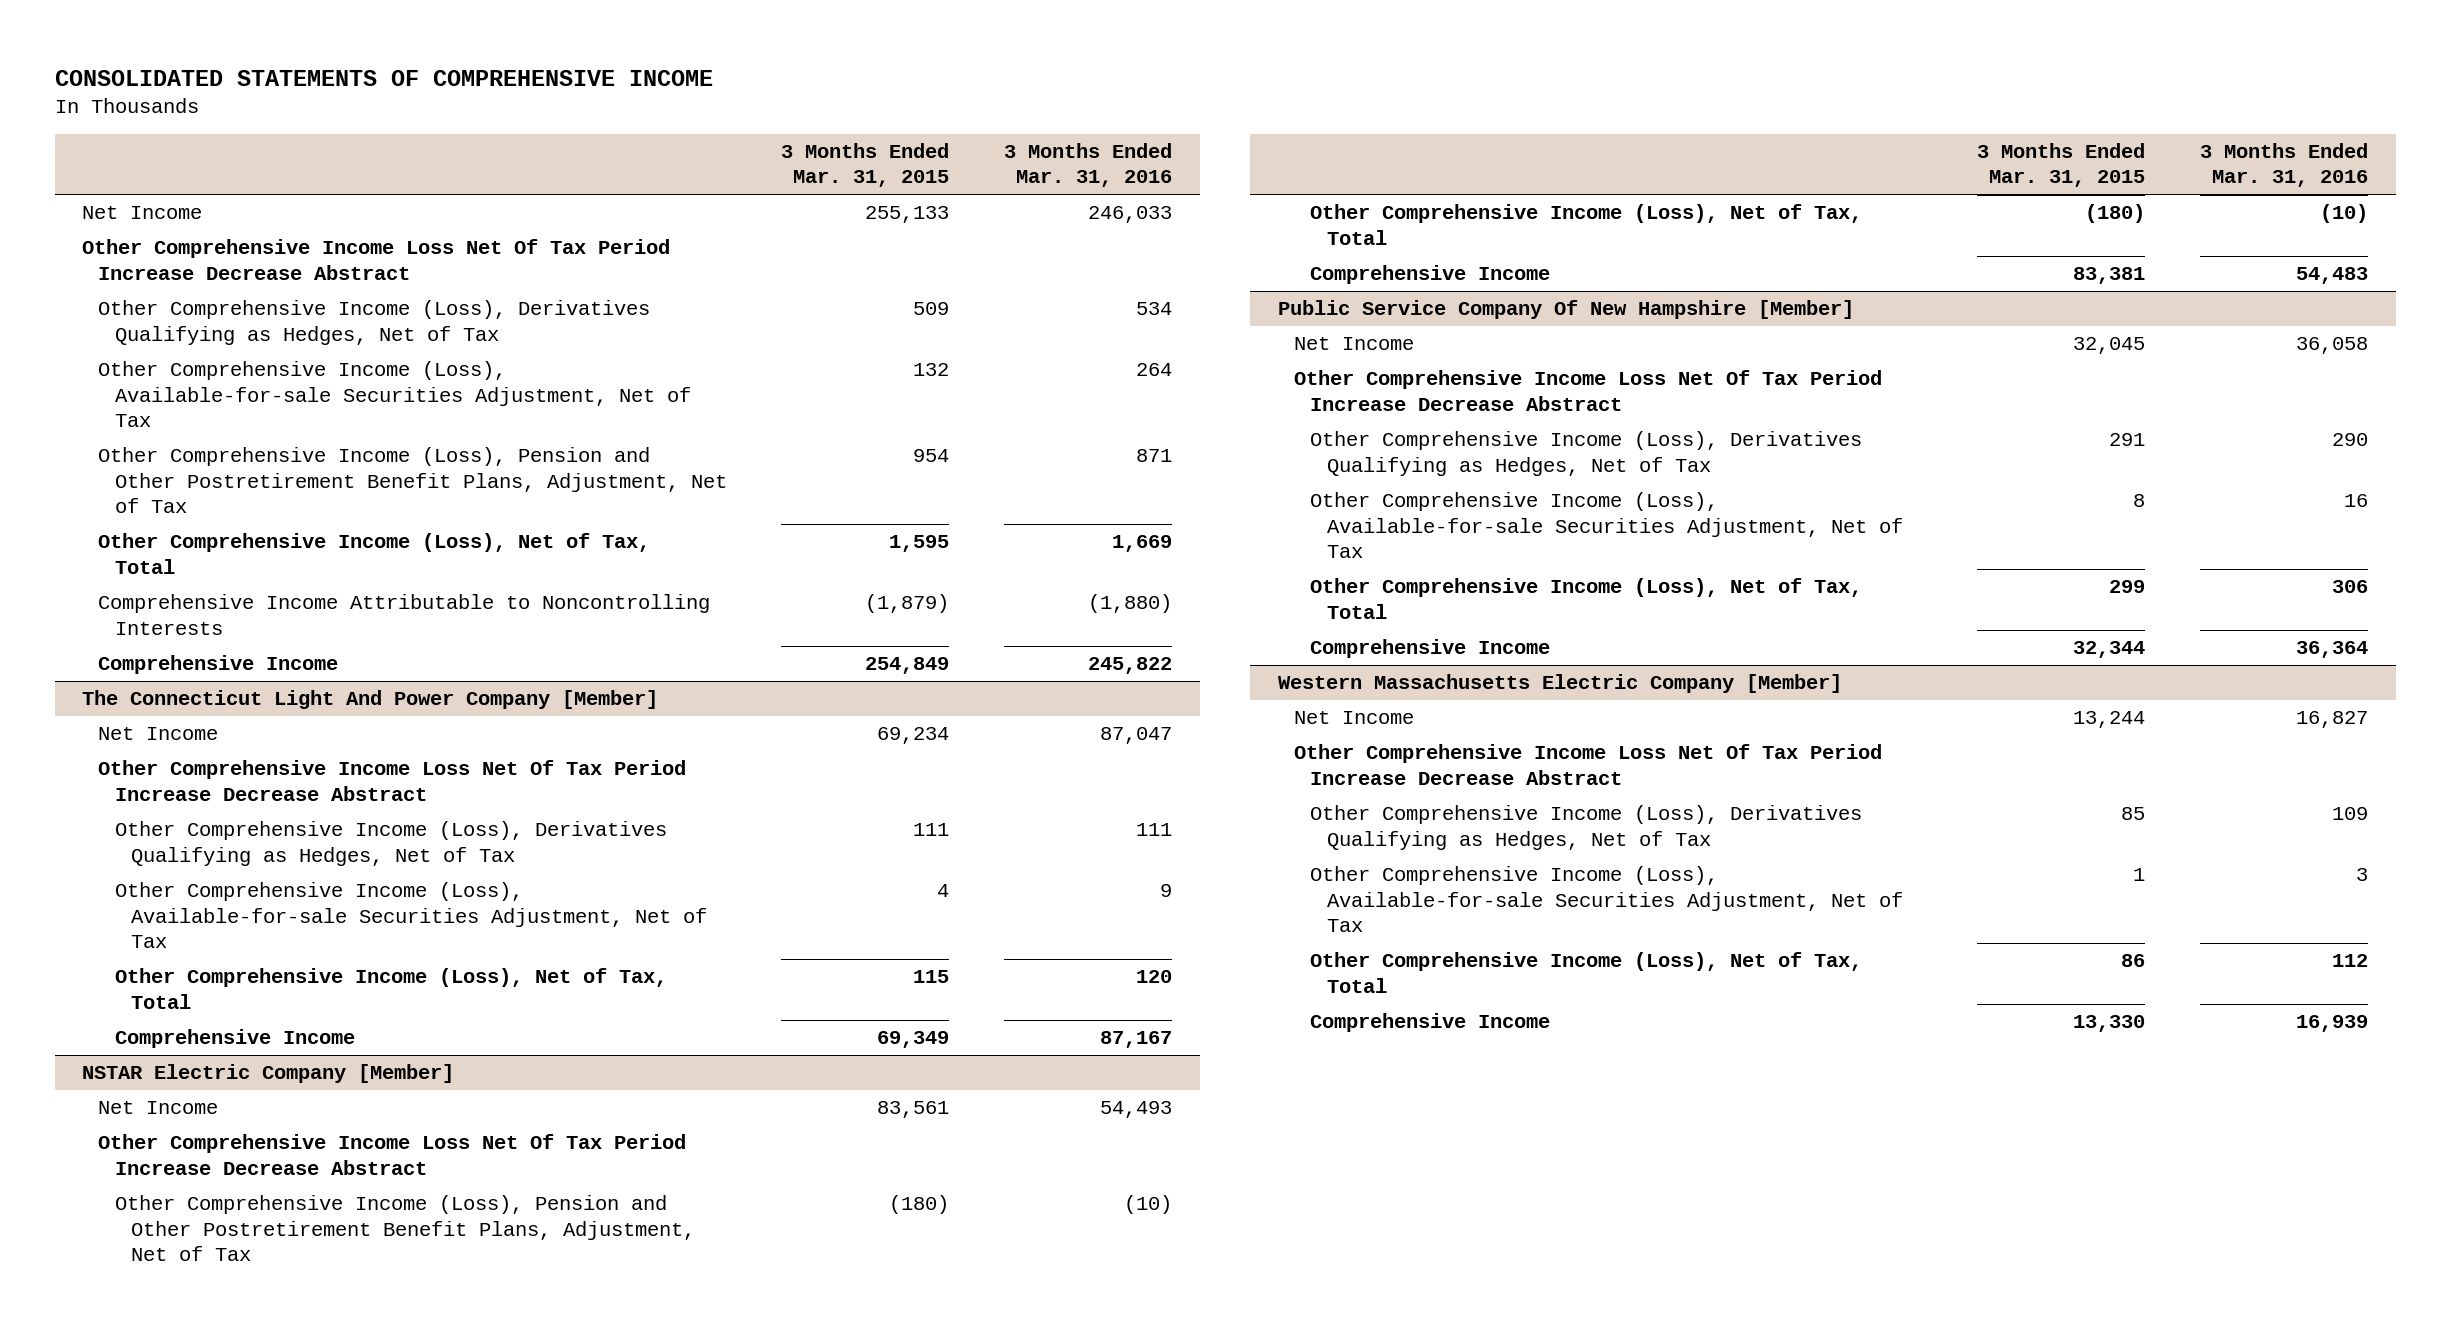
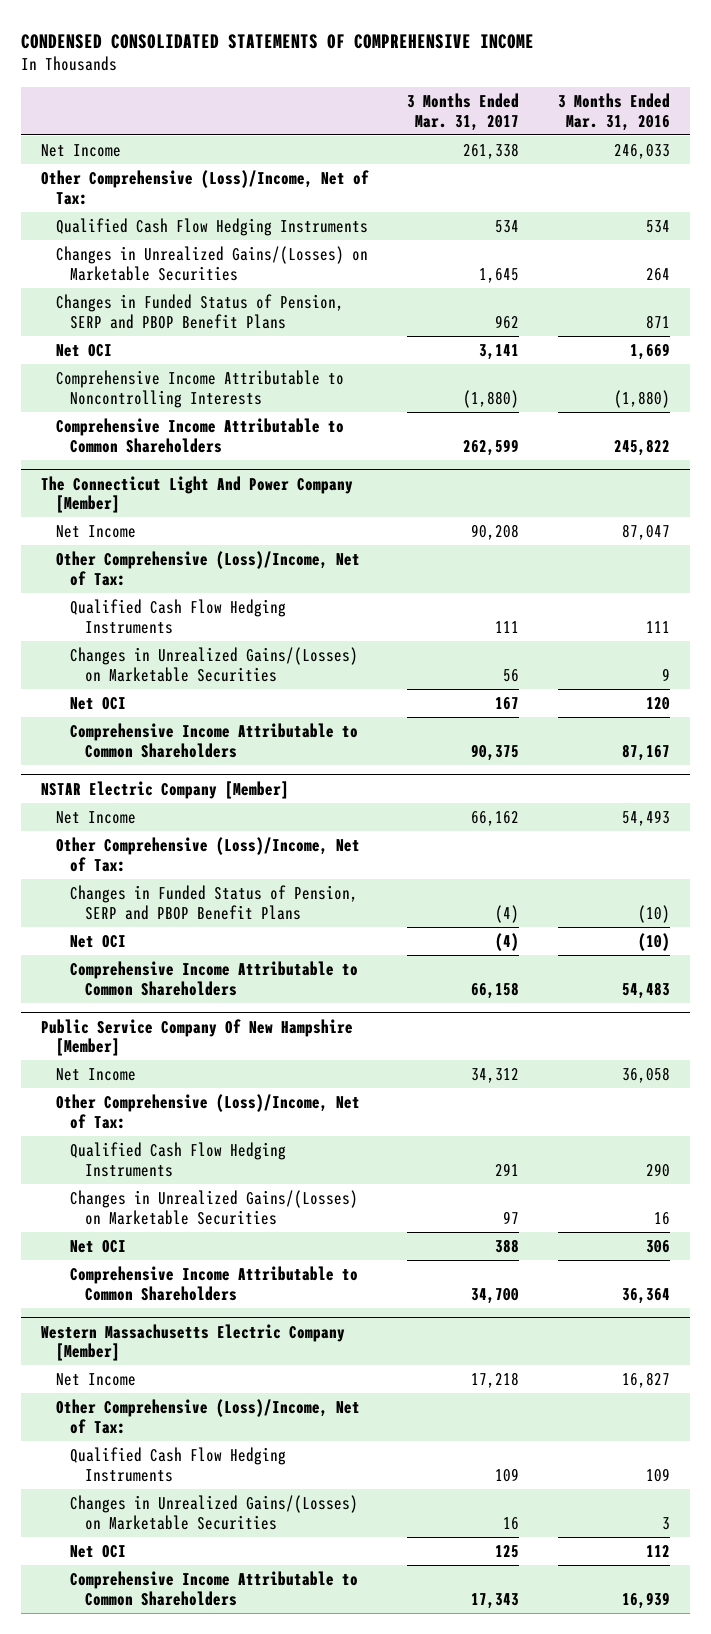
- CONSOLIDATED STATEMENTS OF COMPREHENSIVE INCOME
+ CONDENSED CONSOLIDATED STATEMENTS OF COMPREHENSIVE INCOME
- | 3 Months Ended Mar. 31, 2015 | 3 Months Ended Mar. 31, 2016
+ | 3 Months Ended Mar. 31, 2017 | 3 Months Ended Mar. 31, 2016
- Other Comprehensive Income Loss Net Of Tax Period Increase Decrease Abstract
- Other Comprehensive Income (Loss), Derivatives Qualifying as Hedges, Net of Tax | 509 | 534
- Other Comprehensive Income (Loss), Available-for-sale Securities Adjustment, Net of Tax | 132 | 264
- Other Comprehensive Income (Loss), Pension and Other Postretirement Benefit Plans, Adjustment, Net of Tax | 954 | 871
- Other Comprehensive Income (Loss), Net of Tax, Total | 1,595 | 1,669
+ Other Comprehensive (Loss)/Income, Net of Tax:
+ Qualified Cash Flow Hedging Instruments | 534 | 534
+ Changes in Unrealized Gains/(Losses) on Marketable Securities | 1,645 | 264
+ Changes in Funded Status of Pension, SERP and PBOP Benefit Plans | 962 | 871
+ Net OCI | 3,141 | 1,669
- Comprehensive Income | 254,849 | 245,822
+ Comprehensive Income Attributable to Common Shareholders | 262,599 | 245,822
@ The Connecticut Light And Power Company [Member]
- Other Comprehensive Income Loss Net Of Tax Period Increase Decrease Abstract
- Other Comprehensive Income (Loss), Derivatives Qualifying as Hedges, Net of Tax | 111 | 111
- Other Comprehensive Income (Loss), Available-for-sale Securities Adjustment, Net of Tax | 4 | 9
- Other Comprehensive Income (Loss), Net of Tax, Total | 115 | 120
- Comprehensive Income | 69,349 | 87,167
+ Other Comprehensive (Loss)/Income, Net of Tax:
+ Qualified Cash Flow Hedging Instruments | 111 | 111
+ Changes in Unrealized Gains/(Losses) on Marketable Securities | 56 | 9
+ Net OCI | 167 | 120
+ Comprehensive Income Attributable to Common Shareholders | 90,375 | 87,167
@ NSTAR Electric Company [Member]
- Other Comprehensive Income Loss Net Of Tax Period Increase Decrease Abstract
- Other Comprehensive Income (Loss), Pension and Other Postretirement Benefit Plans, Adjustment, Net of Tax | (180) | (10)
- Other Comprehensive Income (Loss), Net of Tax, Total | (180) | (10)
- Comprehensive Income | 83,381 | 54,483
+ Other Comprehensive (Loss)/Income, Net of Tax:
+ Changes in Funded Status of Pension, SERP and PBOP Benefit Plans | (4) | (10)
+ Net OCI | (4) | (10)
+ Comprehensive Income Attributable to Common Shareholders | 66,158 | 54,483
@ Public Service Company Of New Hampshire [Member]
- Other Comprehensive Income Loss Net Of Tax Period Increase Decrease Abstract
- Other Comprehensive Income (Loss), Derivatives Qualifying as Hedges, Net of Tax | 291 | 290
- Other Comprehensive Income (Loss), Available-for-sale Securities Adjustment, Net of Tax | 8 | 16
- Other Comprehensive Income (Loss), Net of Tax, Total | 299 | 306
- Comprehensive Income | 32,344 | 36,364
+ Other Comprehensive (Loss)/Income, Net of Tax:
+ Qualified Cash Flow Hedging Instruments | 291 | 290
+ Changes in Unrealized Gains/(Losses) on Marketable Securities | 97 | 16
+ Net OCI | 388 | 306
+ Comprehensive Income Attributable to Common Shareholders | 34,700 | 36,364
@ Western Massachusetts Electric Company [Member]
- Other Comprehensive Income Loss Net Of Tax Period Increase Decrease Abstract
- Other Comprehensive Income (Loss), Derivatives Qualifying as Hedges, Net of Tax | 85 | 109
- Other Comprehensive Income (Loss), Available-for-sale Securities Adjustment, Net of Tax | 1 | 3
- Other Comprehensive Income (Loss), Net of Tax, Total | 86 | 112
- Comprehensive Income | 13,330 | 16,939
+ Other Comprehensive (Loss)/Income, Net of Tax:
+ Qualified Cash Flow Hedging Instruments | 109 | 109
+ Changes in Unrealized Gains/(Losses) on Marketable Securities | 16 | 3
+ Net OCI | 125 | 112
+ Comprehensive Income Attributable to Common Shareholders | 17,343 | 16,939

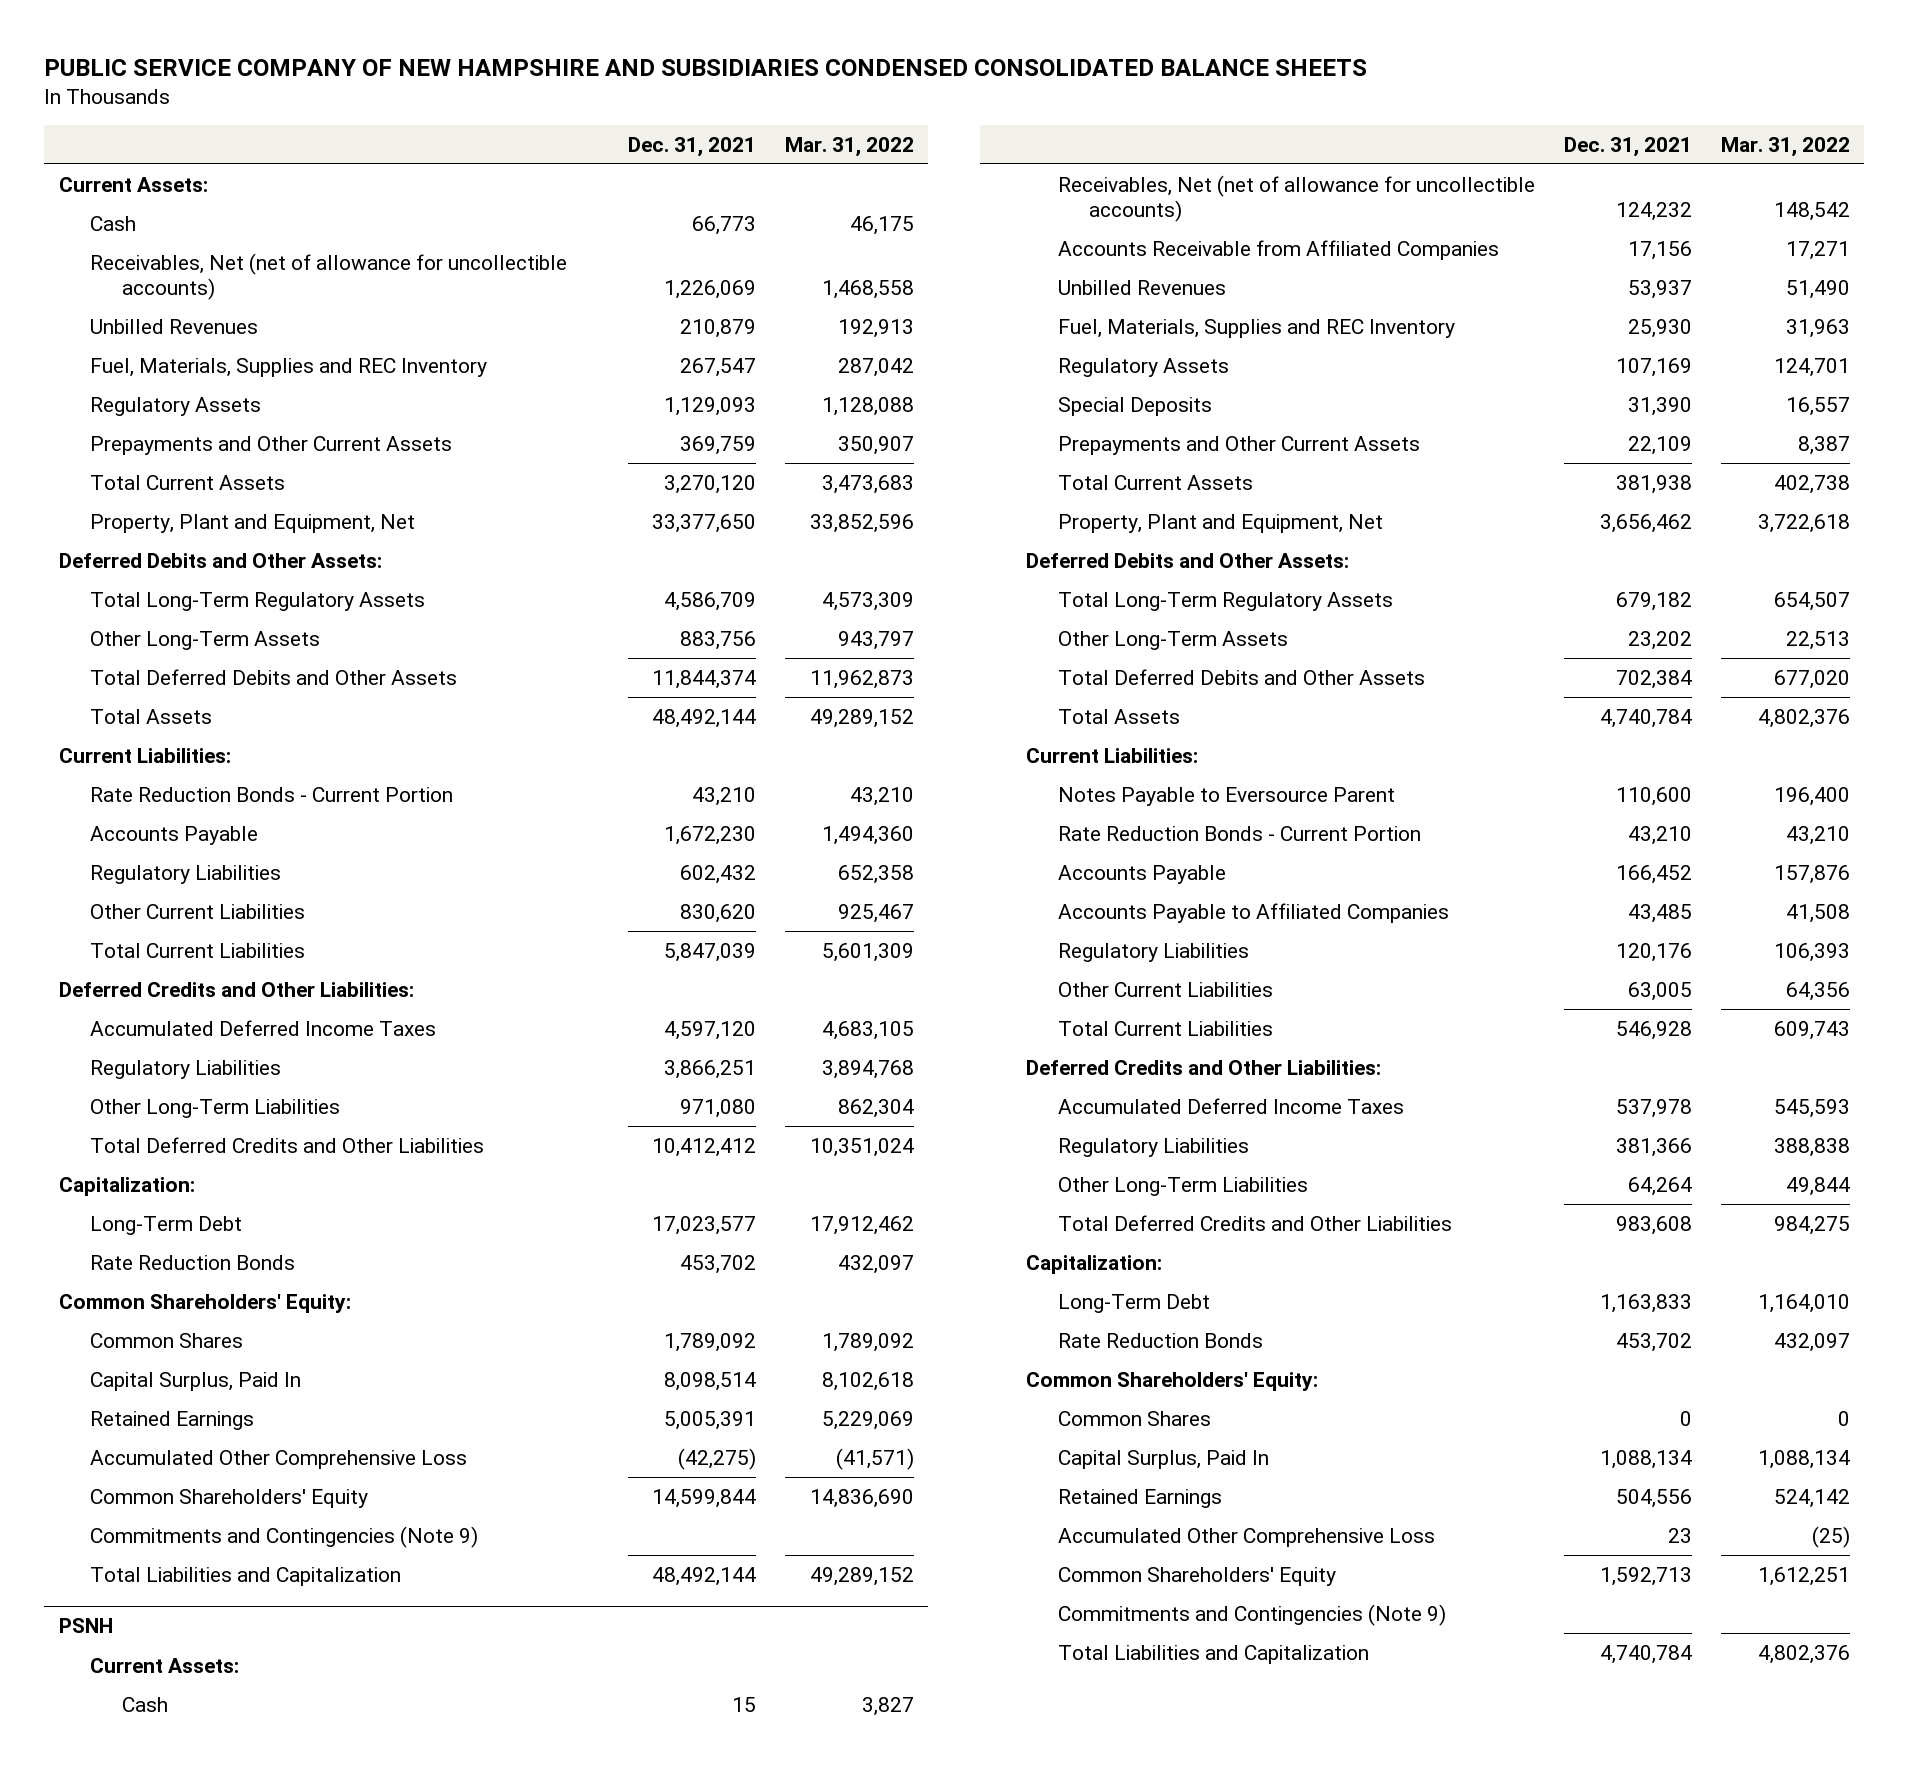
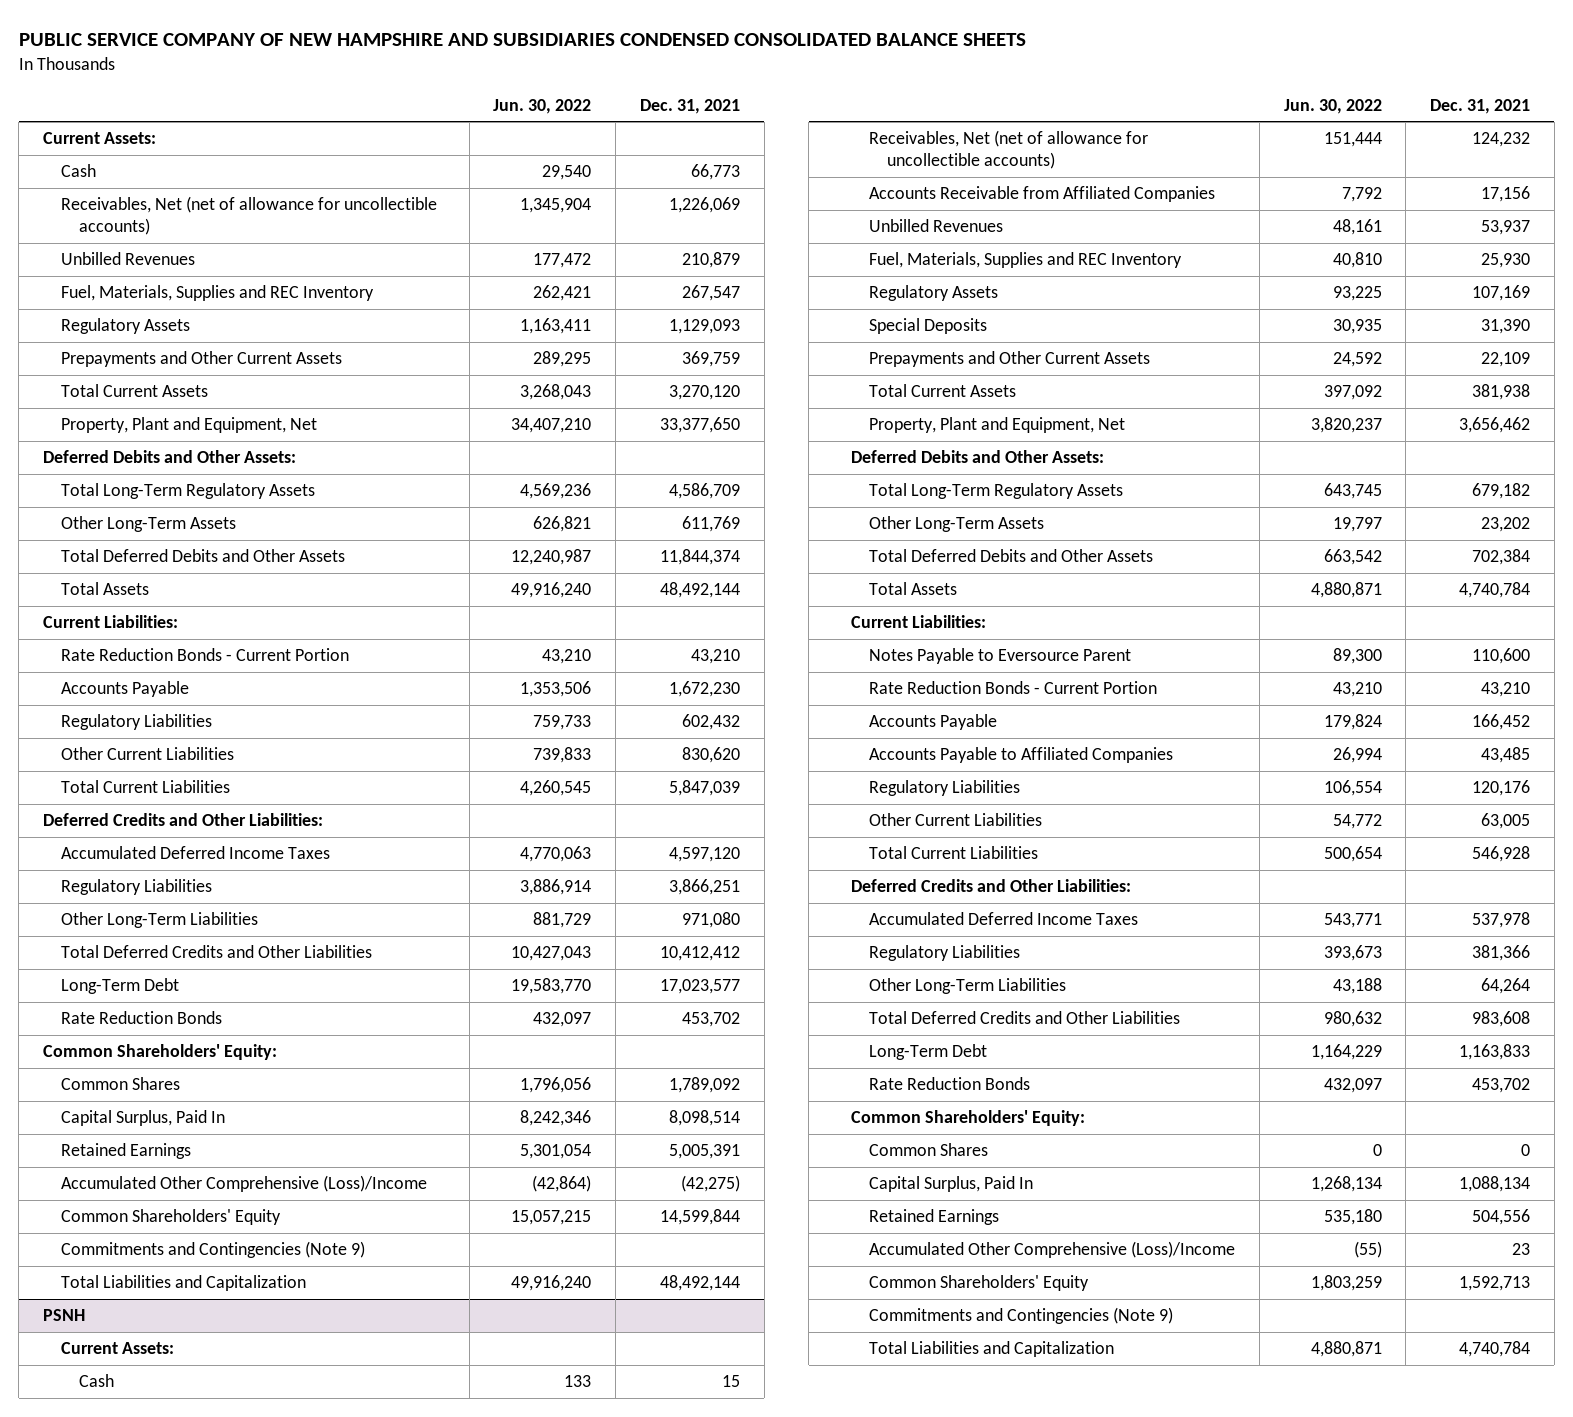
- | Dec. 31, 2021 | Mar. 31, 2022
+ | Jun. 30, 2022 | Dec. 31, 2021
- Other Long-Term Assets | 883,756 | 943,797
+ Other Long-Term Assets | 626,821 | 611,769
- Capitalization:
- Accumulated Other Comprehensive Loss | (42,275) | (41,571)
+ Accumulated Other Comprehensive (Loss)/Income | (42,864) | (42,275)
@ PSNH
- Capitalization:
- Accumulated Other Comprehensive Loss | 23 | (25)
+ Accumulated Other Comprehensive (Loss)/Income | (55) | 23

